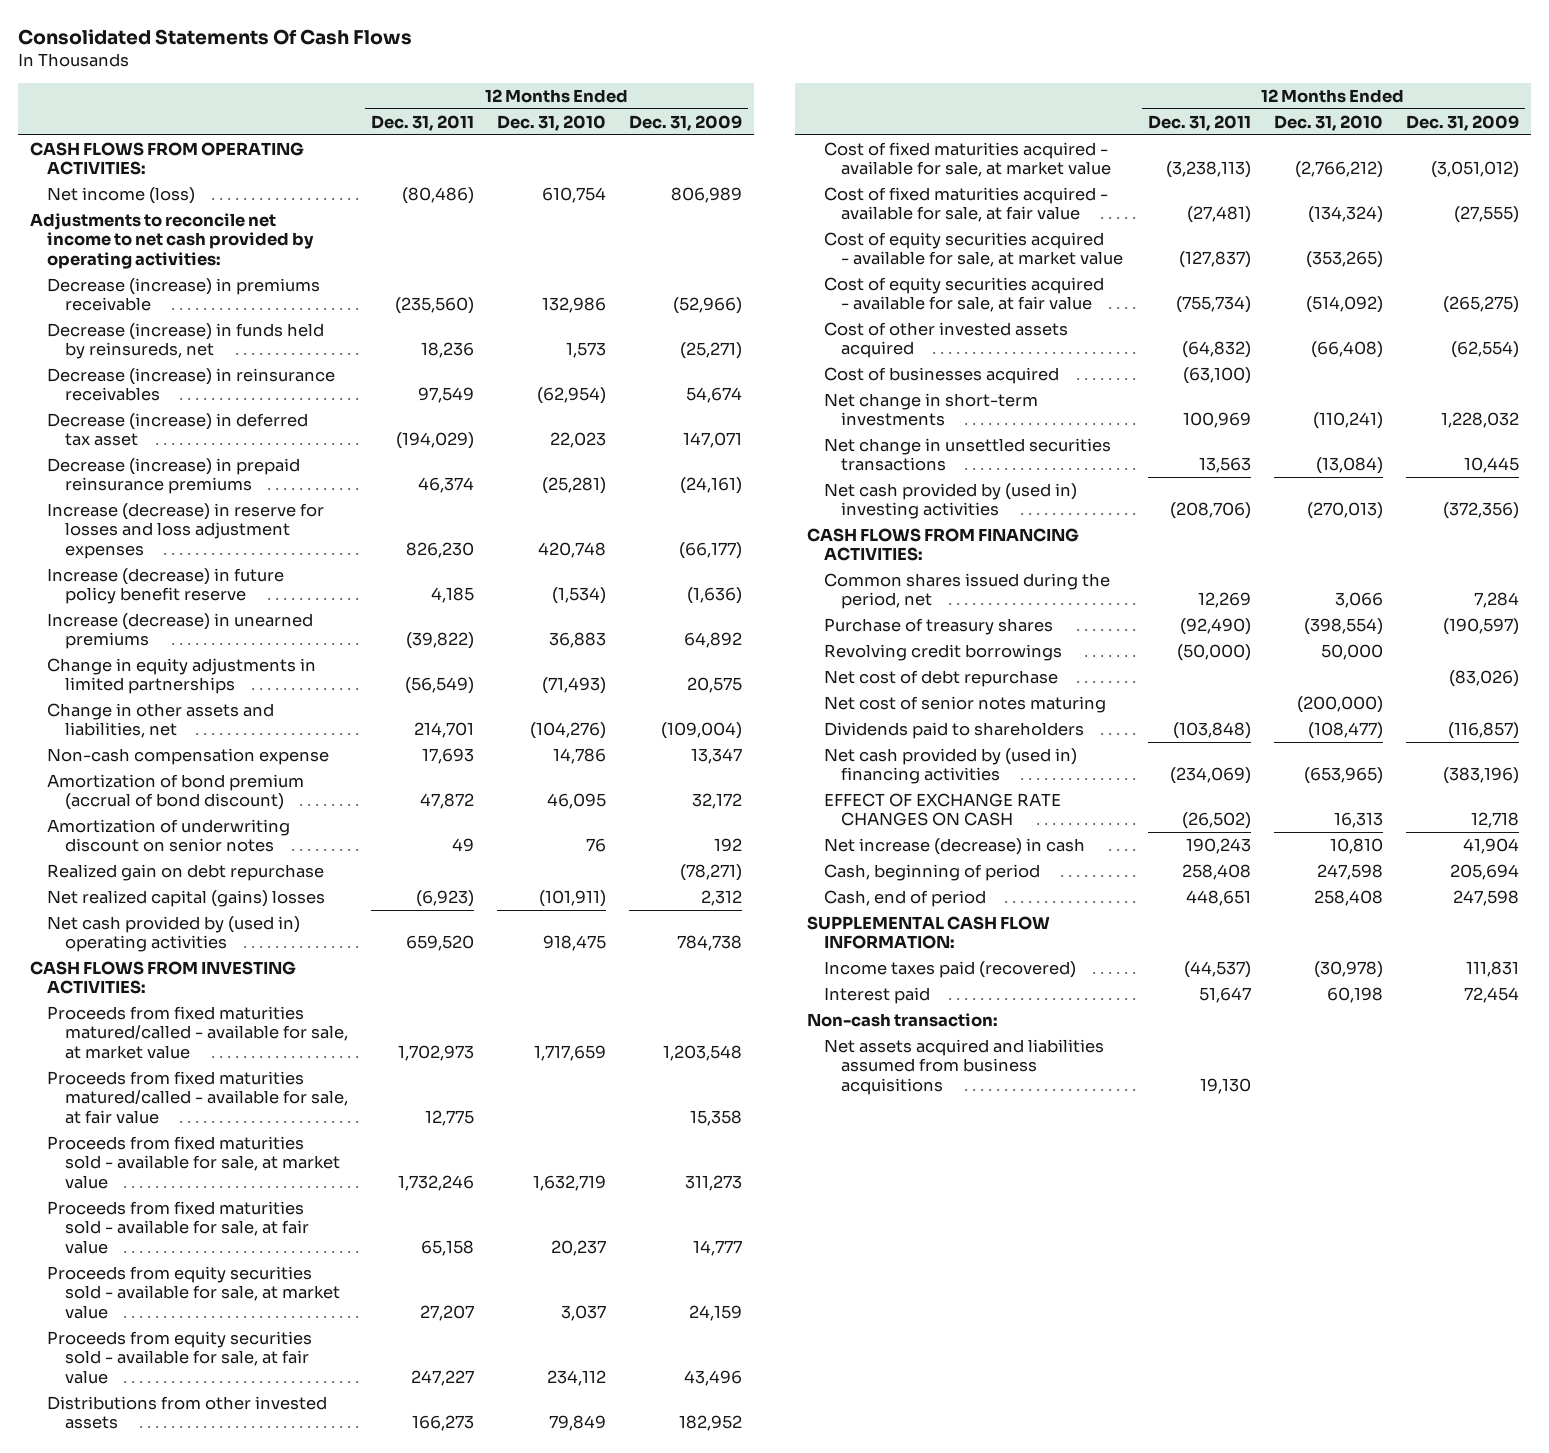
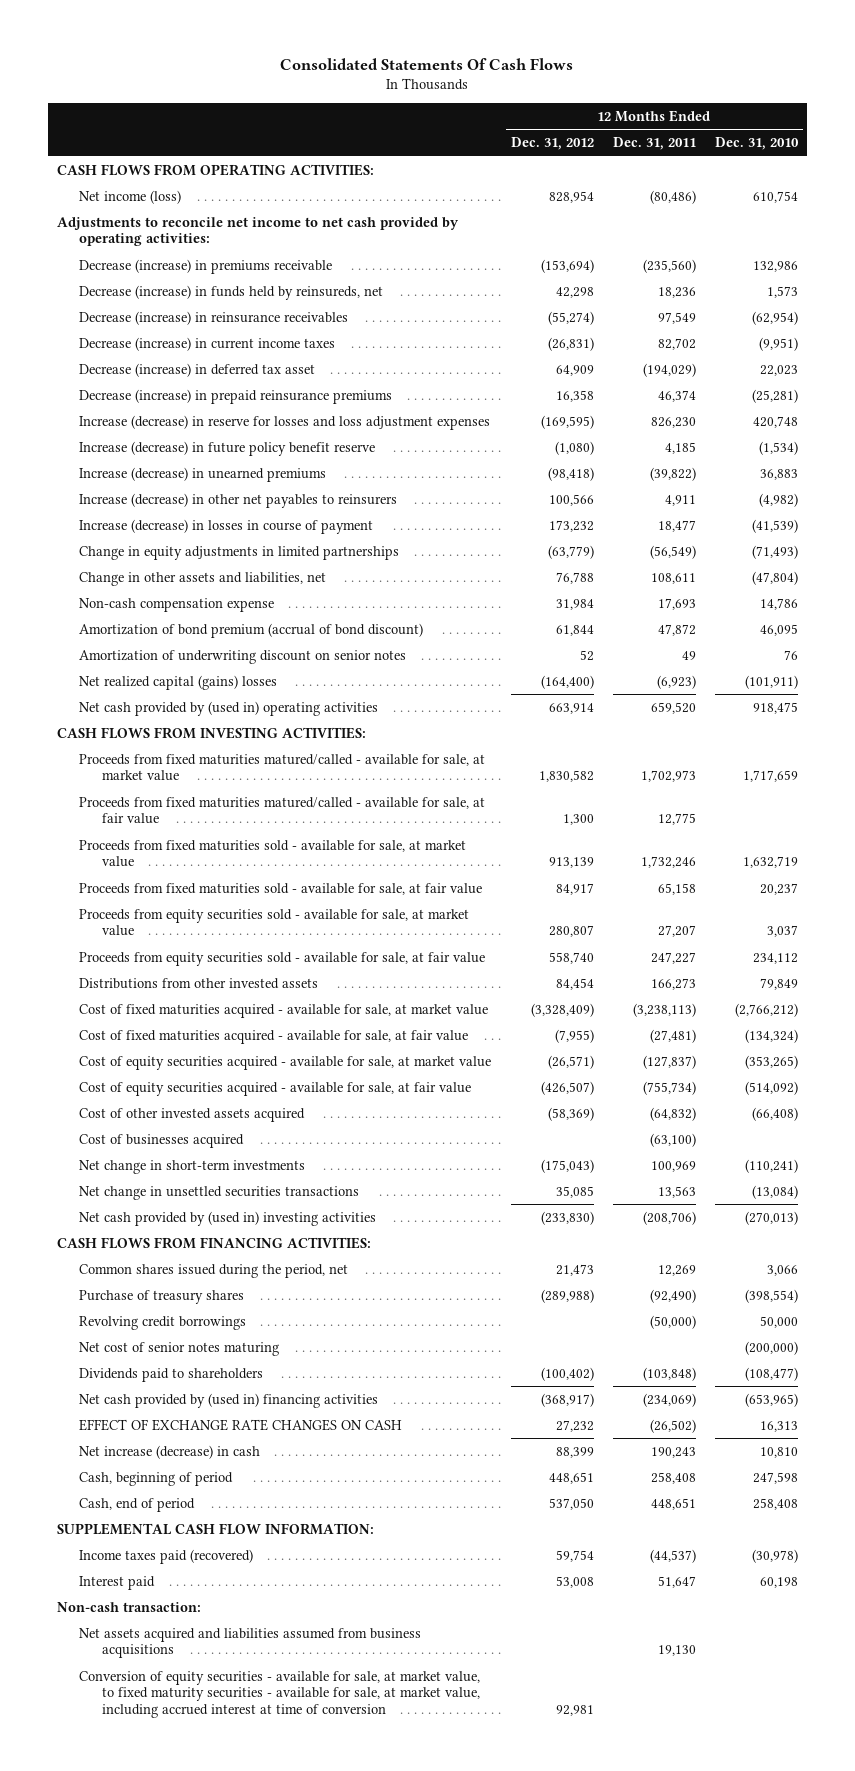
- | 12 Months Ended Dec. 31, 2011 | 12 Months Ended Dec. 31, 2010 | 12 Months Ended Dec. 31, 2009
+ | 12 Months Ended Dec. 31, 2012 | 12 Months Ended Dec. 31, 2011 | 12 Months Ended Dec. 31, 2010
+ Decrease (increase) in current income taxes | (26,831) | 82,702 | (9,951)
+ Increase (decrease) in other net payables to reinsurers | 100,566 | 4,911 | (4,982)
+ Increase (decrease) in losses in course of payment | 173,232 | 18,477 | (41,539)
- Change in other assets and liabilities, net | 214,701 | (104,276) | (109,004)
+ Change in other assets and liabilities, net | 76,788 | 108,611 | (47,804)
- Realized gain on debt repurchase | | | (78,271)
- Net cost of debt repurchase | | | (83,026)
+ Conversion of equity securities - available for sale, at market value, to fixed maturity securities - available for sale, at market value, including accrued interest at time of conversion | 92,981 | |

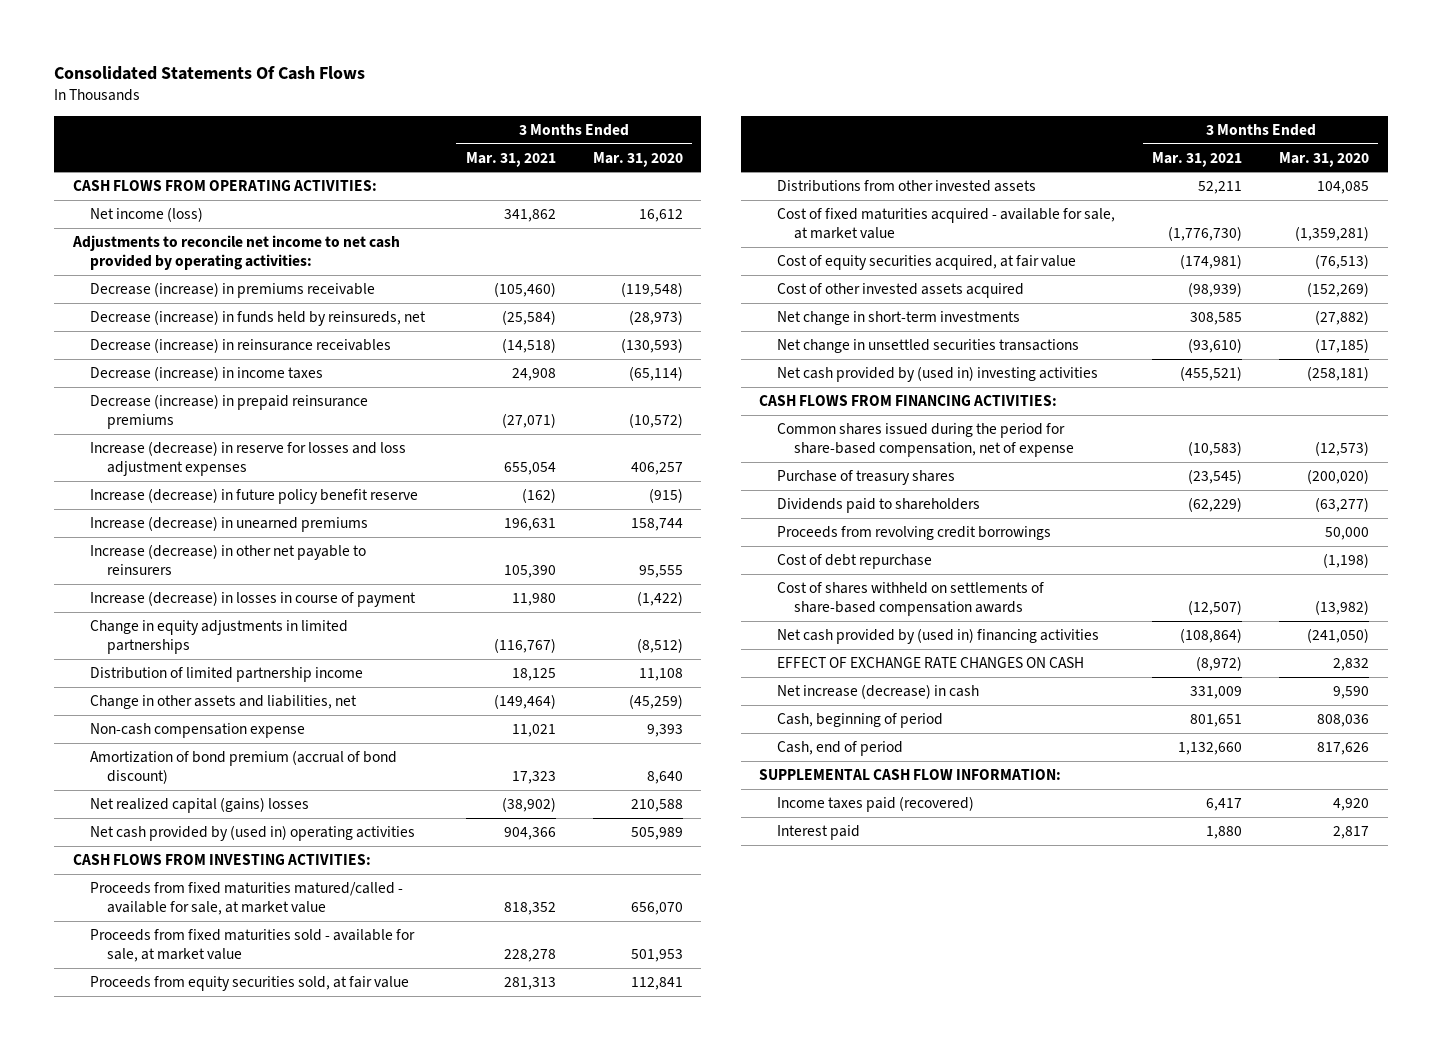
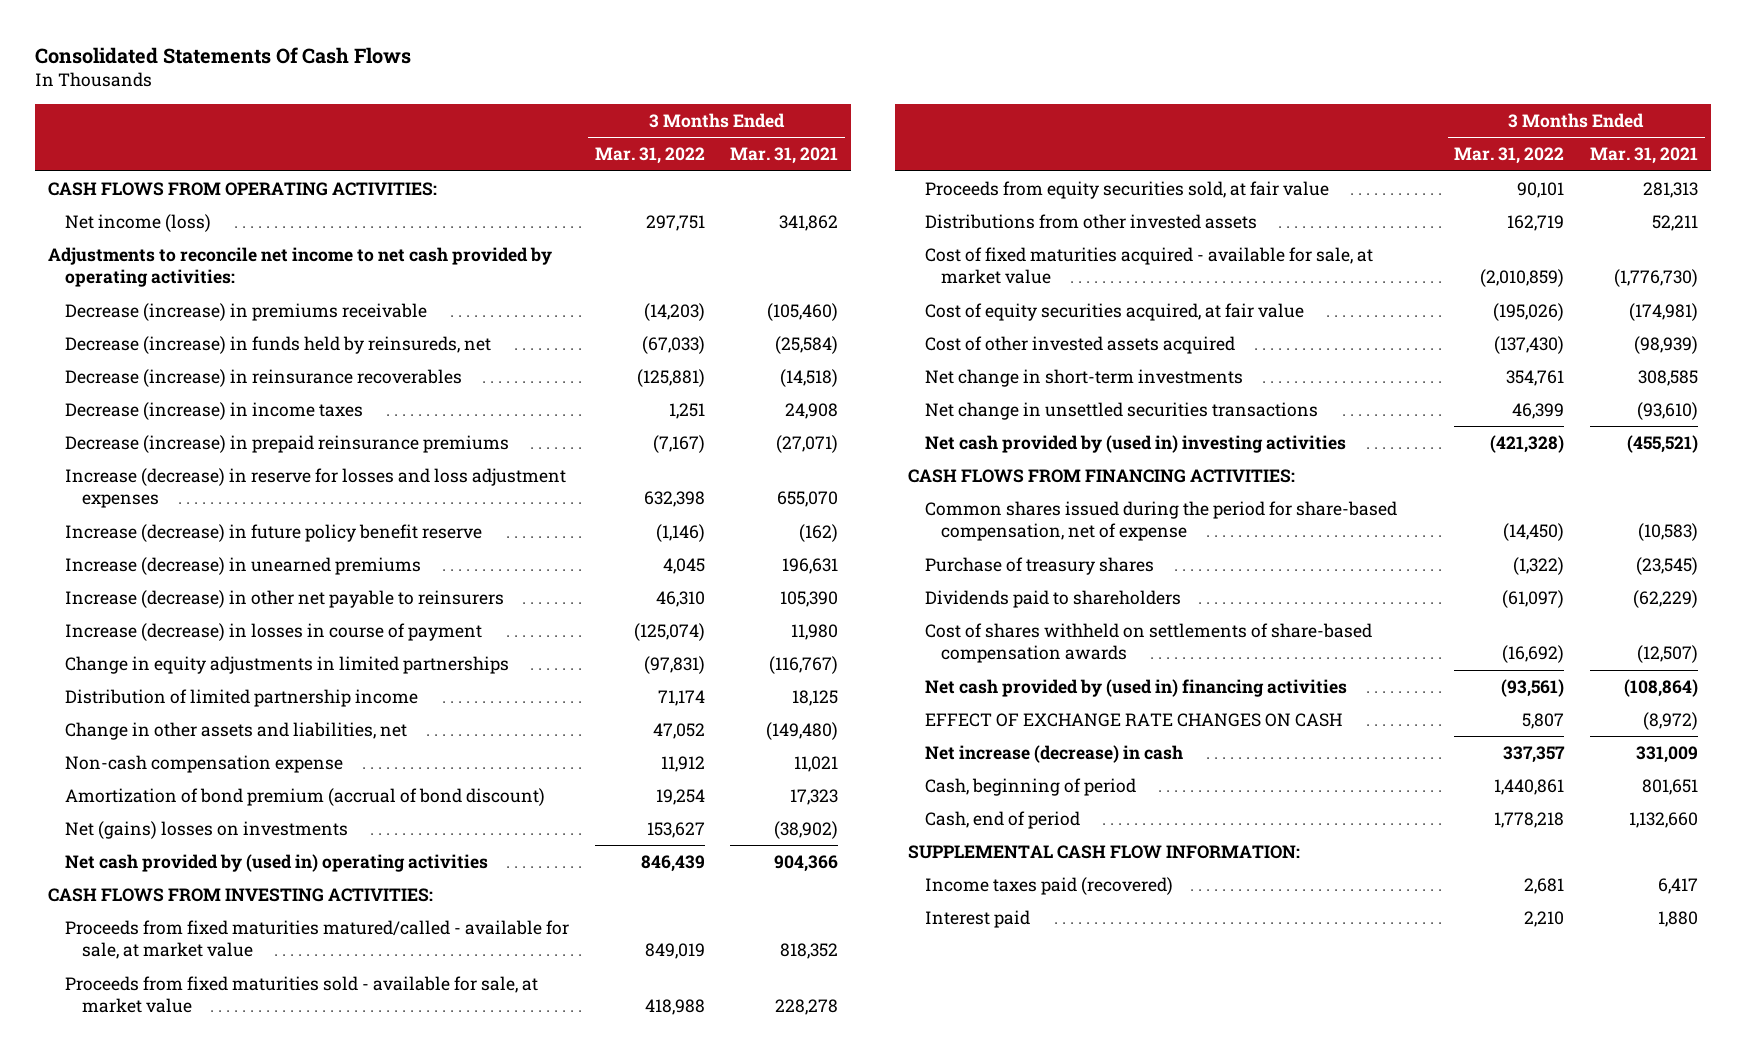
- | 3 Months Ended Mar. 31, 2021 | 3 Months Ended Mar. 31, 2020
+ | 3 Months Ended Mar. 31, 2022 | 3 Months Ended Mar. 31, 2021
- Decrease (increase) in reinsurance receivables | (14,518) | (130,593)
+ Decrease (increase) in reinsurance recoverables | (125,881) | (14,518)
- Increase (decrease) in reserve for losses and loss adjustment expenses | 655,054 | 406,257
+ Increase (decrease) in reserve for losses and loss adjustment expenses | 632,398 | 655,070
- Change in other assets and liabilities, net | (149,464) | (45,259)
+ Change in other assets and liabilities, net | 47,052 | (149,480)
- Net realized capital (gains) losses | (38,902) | 210,588
+ Net (gains) losses on investments | 153,627 | (38,902)
- Proceeds from revolving credit borrowings | | 50,000
- Cost of debt repurchase | | (1,198)

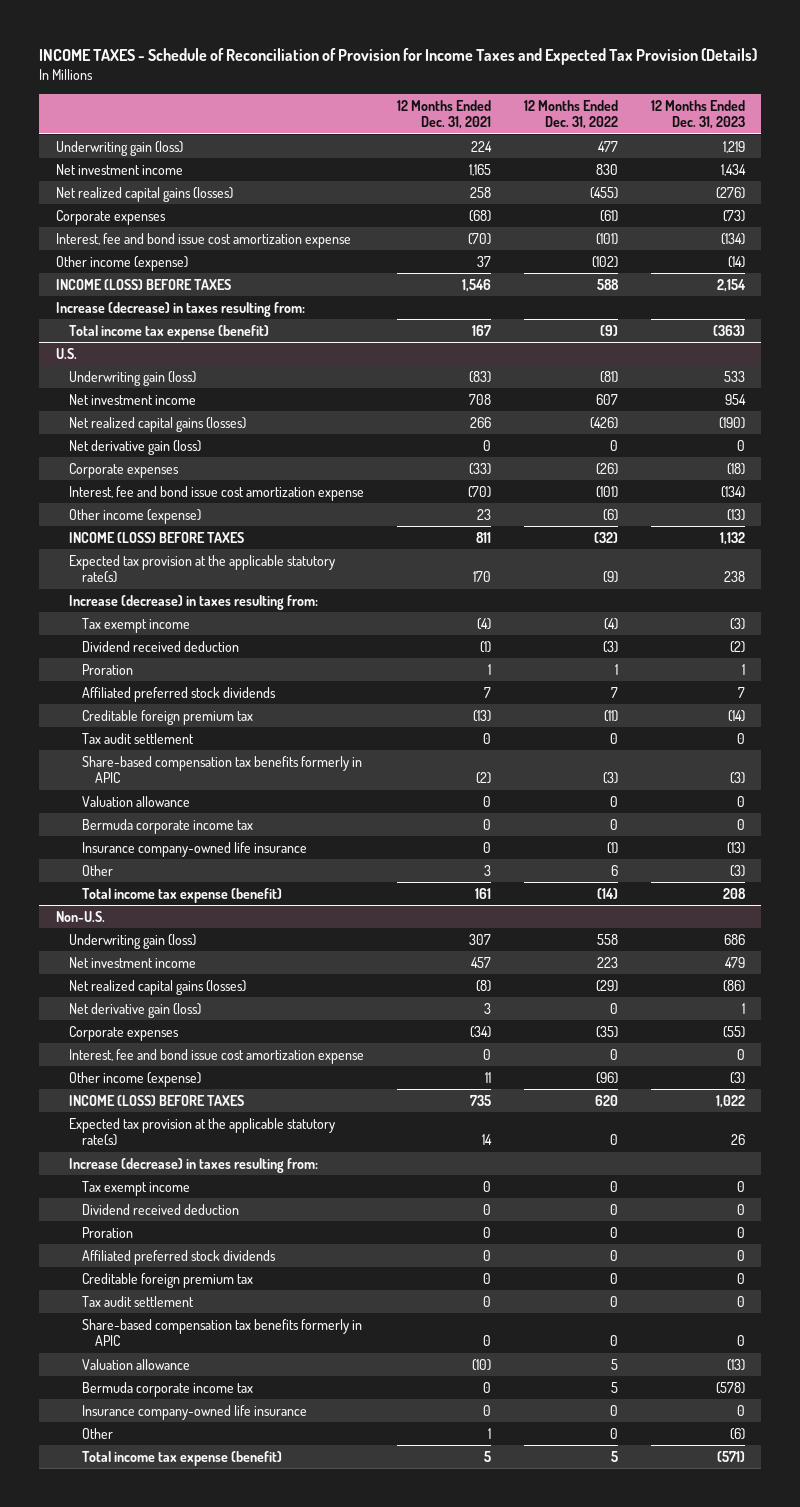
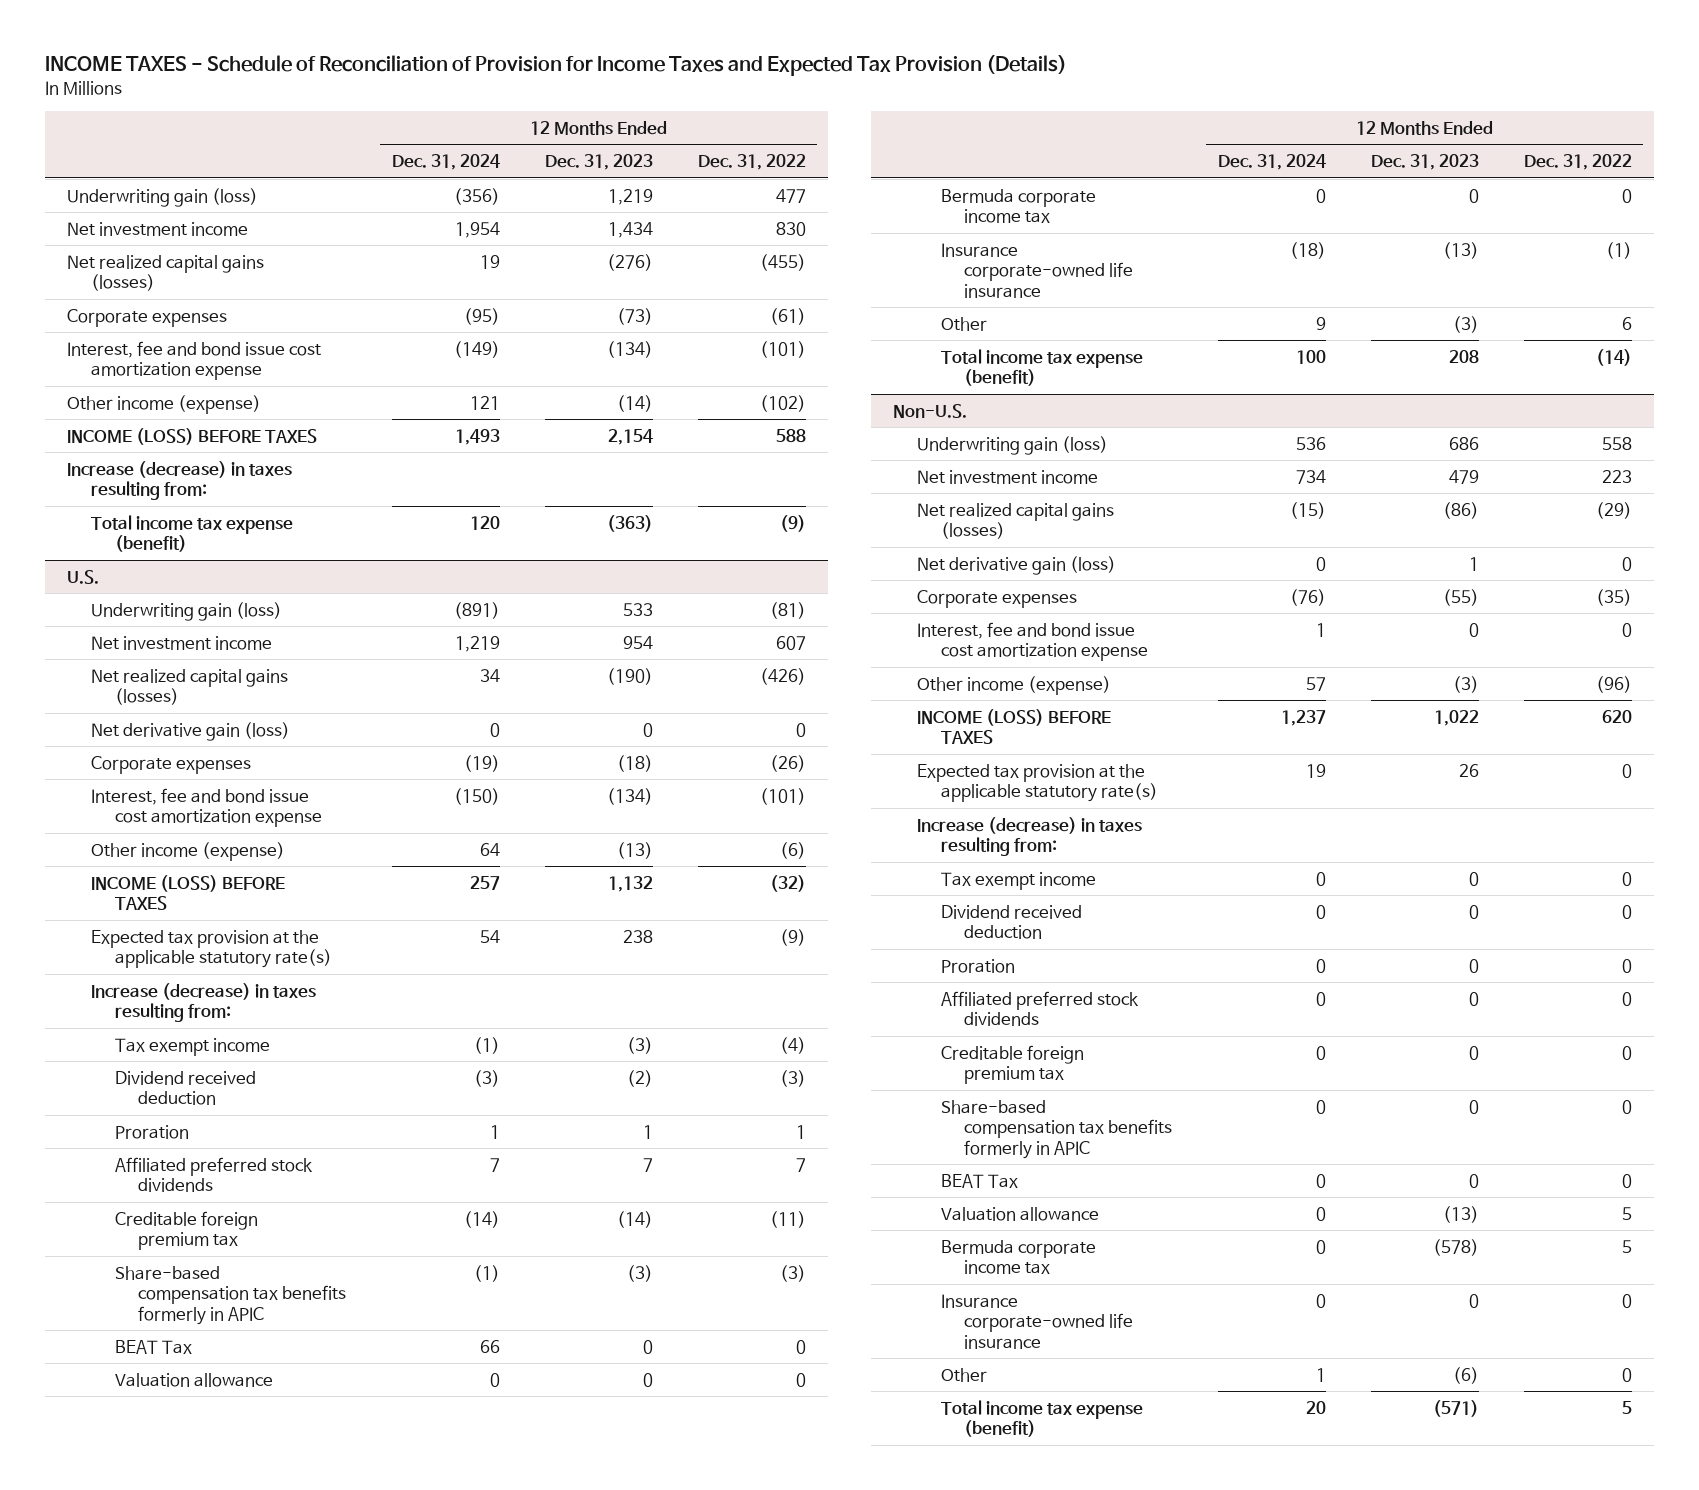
- | 12 Months Ended Dec. 31, 2021 | 12 Months Ended Dec. 31, 2022 | 12 Months Ended Dec. 31, 2023
+ | 12 Months Ended Dec. 31, 2024 | 12 Months Ended Dec. 31, 2023 | 12 Months Ended Dec. 31, 2022
@ U.S.
- Tax audit settlement | 0 | 0 | 0
+ BEAT Tax | 66 | 0 | 0
- Insurance company-owned life insurance | 0 | (1) | (13)
+ Insurance corporate-owned life insurance | (18) | (13) | (1)
@ Non-U.S.
- Tax audit settlement | 0 | 0 | 0
+ BEAT Tax | 0 | 0 | 0
- Insurance company-owned life insurance | 0 | 0 | 0
+ Insurance corporate-owned life insurance | 0 | 0 | 0

